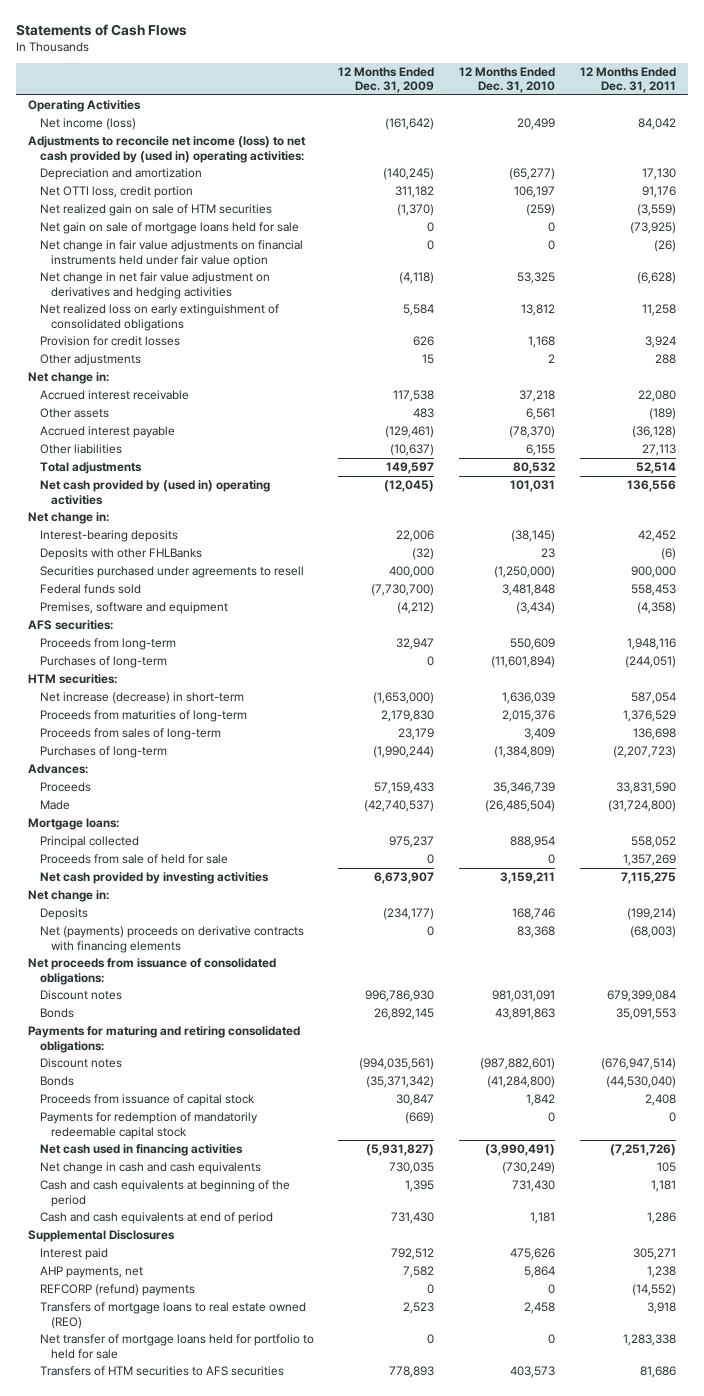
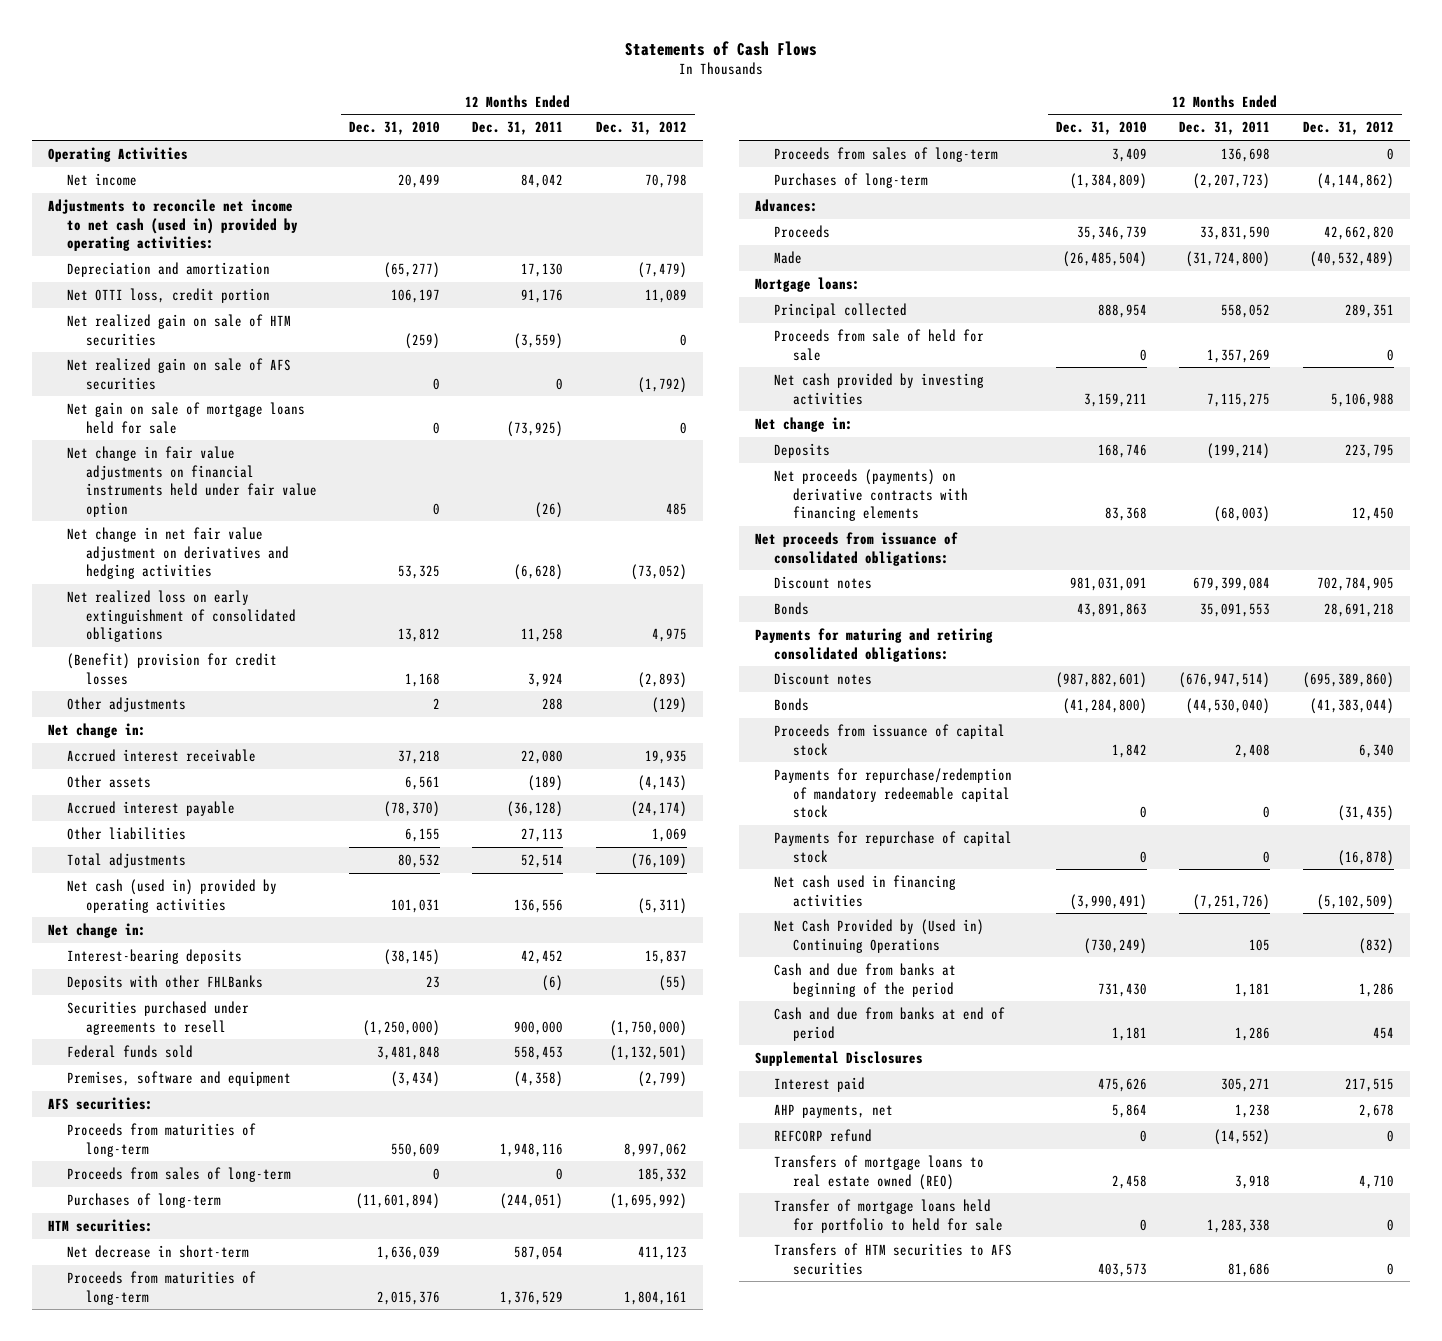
- | 12 Months Ended Dec. 31, 2009 | 12 Months Ended Dec. 31, 2010 | 12 Months Ended Dec. 31, 2011
+ | 12 Months Ended Dec. 31, 2010 | 12 Months Ended Dec. 31, 2011 | 12 Months Ended Dec. 31, 2012
- Net income (loss) | (161,642) | 20,499 | 84,042
- Adjustments to reconcile net income (loss) to net cash provided by (used in) operating activities:
+ Net income | 20,499 | 84,042 | 70,798
+ Adjustments to reconcile net income to net cash (used in) provided by operating activities:
+ Net realized gain on sale of AFS securities | 0 | 0 | (1,792)
- Provision for credit losses | 626 | 1,168 | 3,924
+ (Benefit) provision for credit losses | 1,168 | 3,924 | (2,893)
- Net cash provided by (used in) operating activities | (12,045) | 101,031 | 136,556
+ Net cash (used in) provided by operating activities | 101,031 | 136,556 | (5,311)
- Proceeds from long-term | 32,947 | 550,609 | 1,948,116
+ Proceeds from maturities of long-term | 550,609 | 1,948,116 | 8,997,062
+ Proceeds from sales of long-term | 0 | 0 | 185,332
- Net increase (decrease) in short-term | (1,653,000) | 1,636,039 | 587,054
+ Net decrease in short-term | 1,636,039 | 587,054 | 411,123
- Net (payments) proceeds on derivative contracts with financing elements | 0 | 83,368 | (68,003)
+ Net proceeds (payments) on derivative contracts with financing elements | 83,368 | (68,003) | 12,450
- Payments for redemption of mandatorily redeemable capital stock | (669) | 0 | 0
+ Payments for repurchase/redemption of mandatory redeemable capital stock | 0 | 0 | (31,435)
+ Payments for repurchase of capital stock | 0 | 0 | (16,878)
- Net change in cash and cash equivalents | 730,035 | (730,249) | 105
- Cash and cash equivalents at beginning of the period | 1,395 | 731,430 | 1,181
- Cash and cash equivalents at end of period | 731,430 | 1,181 | 1,286
+ Net Cash Provided by (Used in) Continuing Operations | (730,249) | 105 | (832)
+ Cash and due from banks at beginning of the period | 731,430 | 1,181 | 1,286
+ Cash and due from banks at end of period | 1,181 | 1,286 | 454
- REFCORP (refund) payments | 0 | 0 | (14,552)
+ REFCORP refund | 0 | (14,552) | 0
- Net transfer of mortgage loans held for portfolio to held for sale | 0 | 0 | 1,283,338
+ Transfer of mortgage loans held for portfolio to held for sale | 0 | 1,283,338 | 0

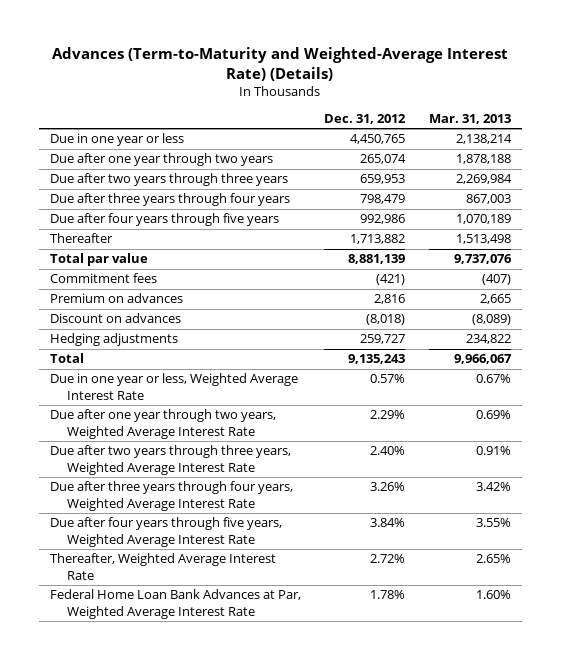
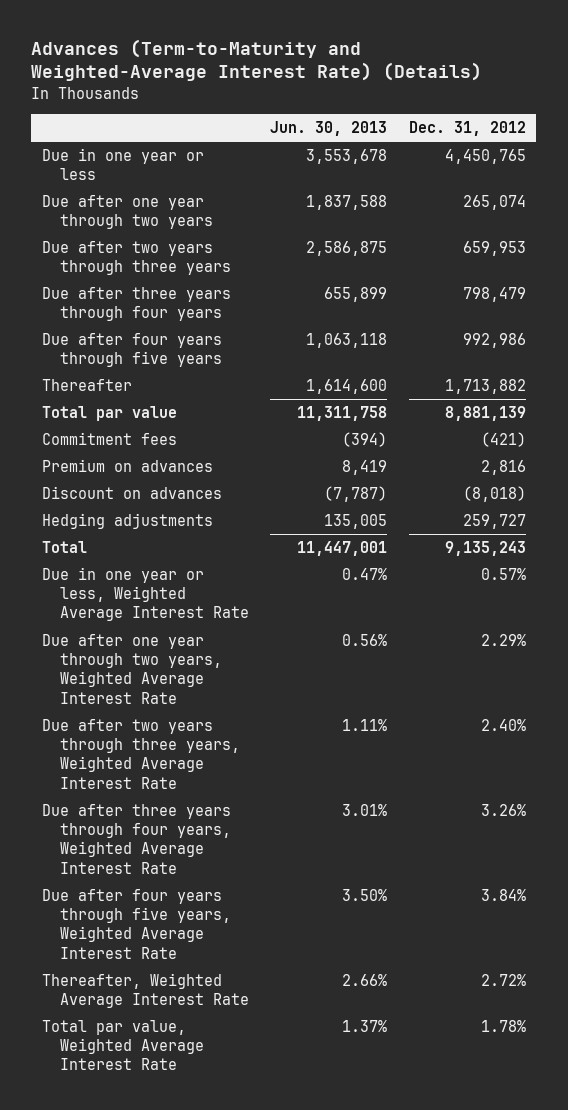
- | Dec. 31, 2012 | Mar. 31, 2013
+ | Jun. 30, 2013 | Dec. 31, 2012
- Federal Home Loan Bank Advances at Par, Weighted Average Interest Rate | 1.78% | 1.60%
+ Total par value, Weighted Average Interest Rate | 1.37% | 1.78%

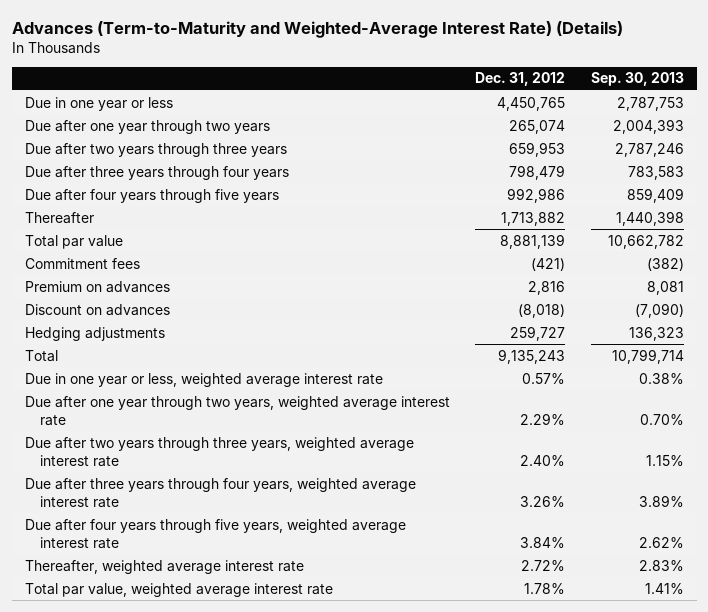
- | Jun. 30, 2013 | Dec. 31, 2012
+ | Dec. 31, 2012 | Sep. 30, 2013
- Due in one year or less, Weighted Average Interest Rate | 0.47% | 0.57%
- Due after one year through two years, Weighted Average Interest Rate | 0.56% | 2.29%
- Due after two years through three years, Weighted Average Interest Rate | 1.11% | 2.40%
- Due after three years through four years, Weighted Average Interest Rate | 3.01% | 3.26%
- Due after four years through five years, Weighted Average Interest Rate | 3.50% | 3.84%
- Thereafter, Weighted Average Interest Rate | 2.66% | 2.72%
- Total par value, Weighted Average Interest Rate | 1.37% | 1.78%
+ Due in one year or less, weighted average interest rate | 0.57% | 0.38%
+ Due after one year through two years, weighted average interest rate | 2.29% | 0.70%
+ Due after two years through three years, weighted average interest rate | 2.40% | 1.15%
+ Due after three years through four years, weighted average interest rate | 3.26% | 3.89%
+ Due after four years through five years, weighted average interest rate | 3.84% | 2.62%
+ Thereafter, weighted average interest rate | 2.72% | 2.83%
+ Total par value, weighted average interest rate | 1.78% | 1.41%

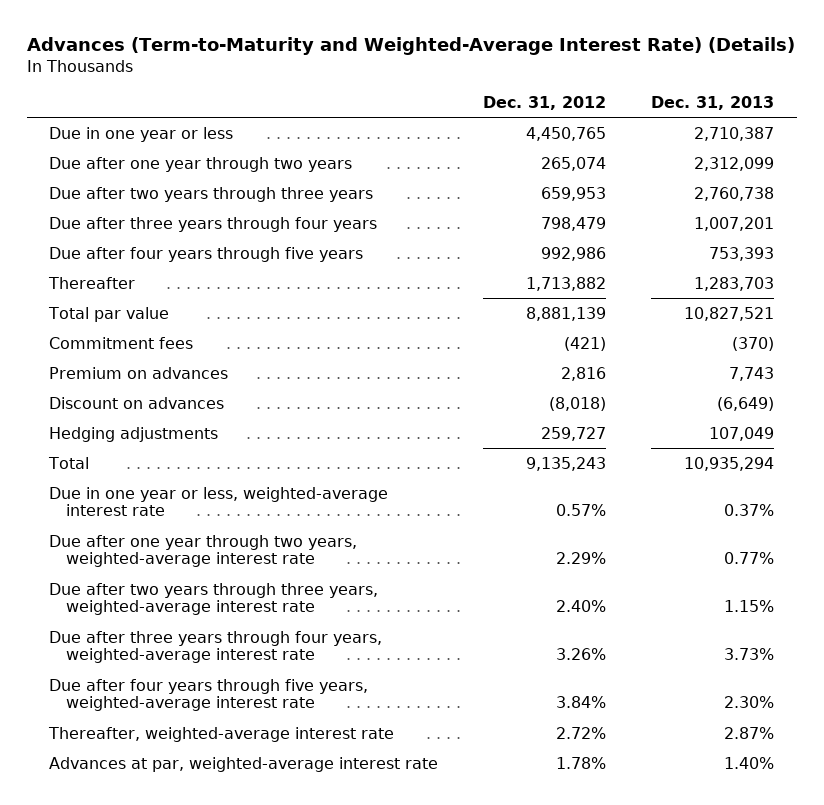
- | Dec. 31, 2012 | Sep. 30, 2013
+ | Dec. 31, 2012 | Dec. 31, 2013
- Due in one year or less, weighted average interest rate | 0.57% | 0.38%
- Due after one year through two years, weighted average interest rate | 2.29% | 0.70%
- Due after two years through three years, weighted average interest rate | 2.40% | 1.15%
- Due after three years through four years, weighted average interest rate | 3.26% | 3.89%
- Due after four years through five years, weighted average interest rate | 3.84% | 2.62%
- Thereafter, weighted average interest rate | 2.72% | 2.83%
- Total par value, weighted average interest rate | 1.78% | 1.41%
+ Due in one year or less, weighted-average interest rate | 0.57% | 0.37%
+ Due after one year through two years, weighted-average interest rate | 2.29% | 0.77%
+ Due after two years through three years, weighted-average interest rate | 2.40% | 1.15%
+ Due after three years through four years, weighted-average interest rate | 3.26% | 3.73%
+ Due after four years through five years, weighted-average interest rate | 3.84% | 2.30%
+ Thereafter, weighted-average interest rate | 2.72% | 2.87%
+ Advances at par, weighted-average interest rate | 1.78% | 1.40%

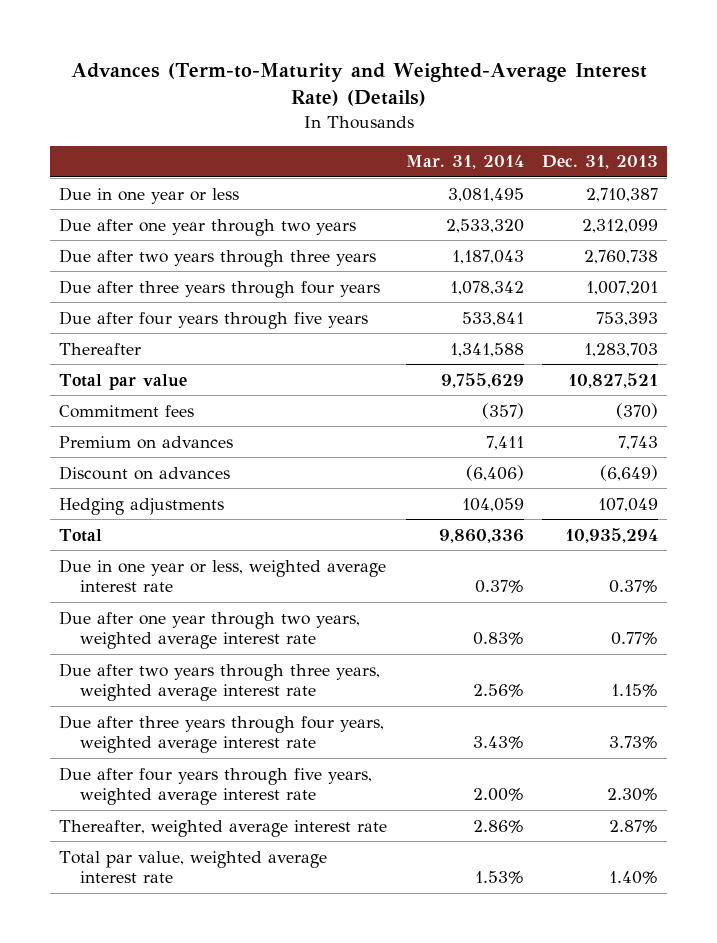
- | Dec. 31, 2012 | Dec. 31, 2013
+ | Mar. 31, 2014 | Dec. 31, 2013
- Due in one year or less, weighted-average interest rate | 0.57% | 0.37%
- Due after one year through two years, weighted-average interest rate | 2.29% | 0.77%
- Due after two years through three years, weighted-average interest rate | 2.40% | 1.15%
- Due after three years through four years, weighted-average interest rate | 3.26% | 3.73%
- Due after four years through five years, weighted-average interest rate | 3.84% | 2.30%
- Thereafter, weighted-average interest rate | 2.72% | 2.87%
- Advances at par, weighted-average interest rate | 1.78% | 1.40%
+ Due in one year or less, weighted average interest rate | 0.37% | 0.37%
+ Due after one year through two years, weighted average interest rate | 0.83% | 0.77%
+ Due after two years through three years, weighted average interest rate | 2.56% | 1.15%
+ Due after three years through four years, weighted average interest rate | 3.43% | 3.73%
+ Due after four years through five years, weighted average interest rate | 2.00% | 2.30%
+ Thereafter, weighted average interest rate | 2.86% | 2.87%
+ Total par value, weighted average interest rate | 1.53% | 1.40%

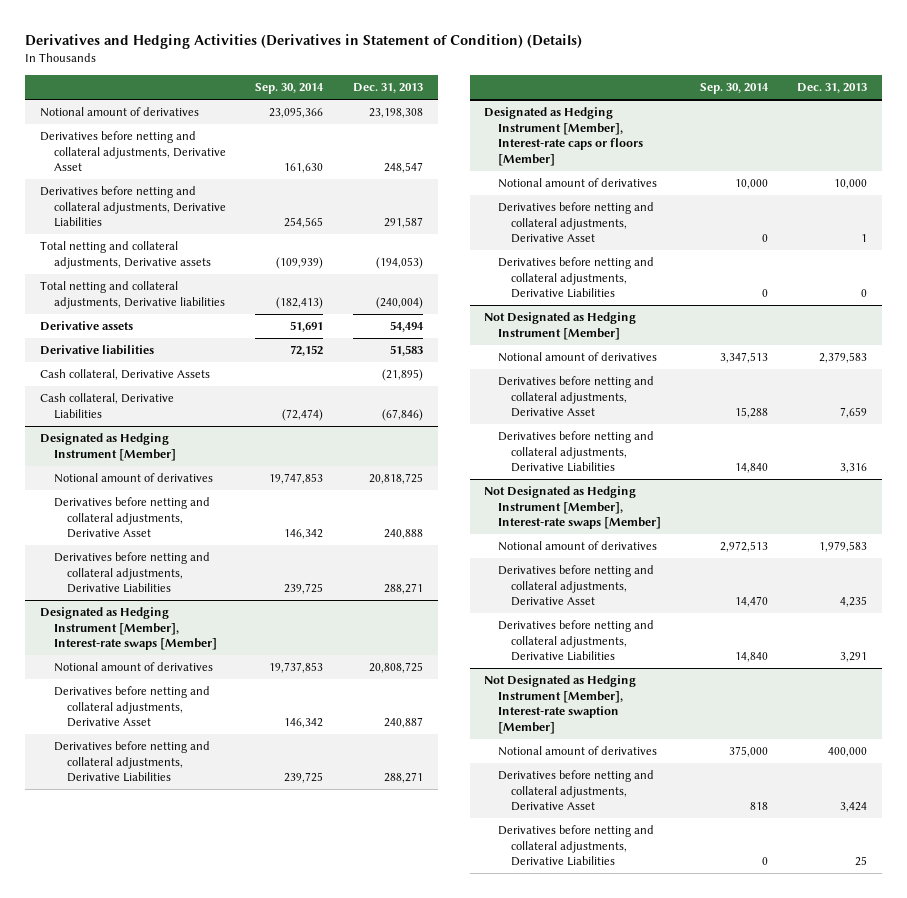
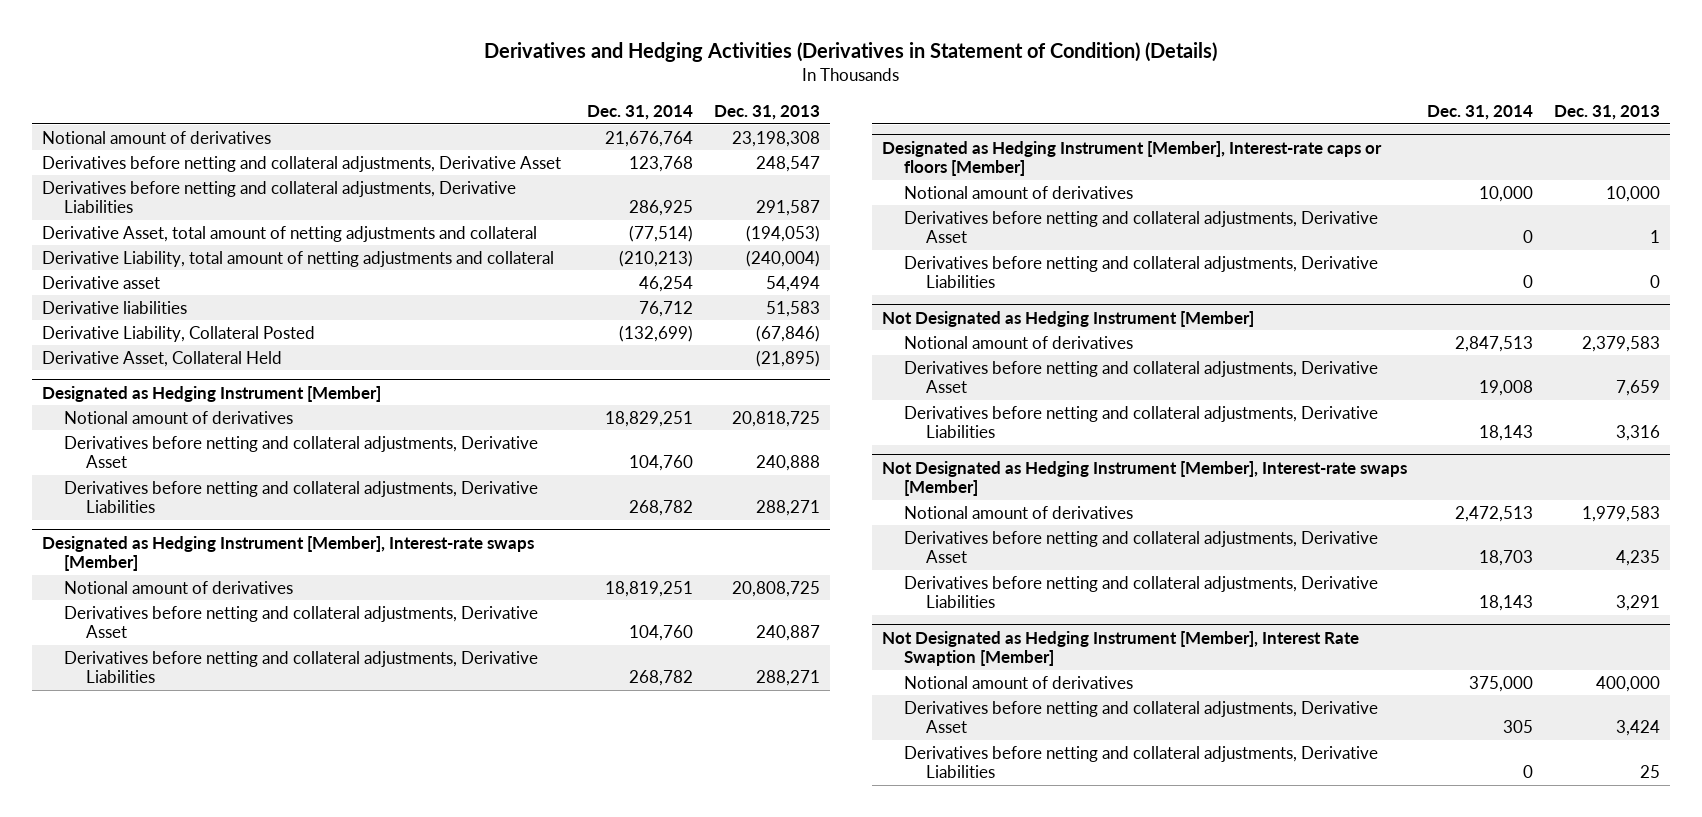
- | Sep. 30, 2014 | Dec. 31, 2013
+ | Dec. 31, 2014 | Dec. 31, 2013
- Total netting and collateral adjustments, Derivative assets | (109,939) | (194,053)
- Total netting and collateral adjustments, Derivative liabilities | (182,413) | (240,004)
- Derivative assets | 51,691 | 54,494
+ Derivative Asset, total amount of netting adjustments and collateral | (77,514) | (194,053)
+ Derivative Liability, total amount of netting adjustments and collateral | (210,213) | (240,004)
+ Derivative asset | 46,254 | 54,494
- Cash collateral, Derivative Assets | | (21,895)
- Cash collateral, Derivative Liabilities | (72,474) | (67,846)
+ Derivative Liability, Collateral Posted | (132,699) | (67,846)
+ Derivative Asset, Collateral Held | | (21,895)
- Not Designated as Hedging Instrument [Member], Interest-rate swaption [Member]
+ Not Designated as Hedging Instrument [Member], Interest Rate Swaption [Member]

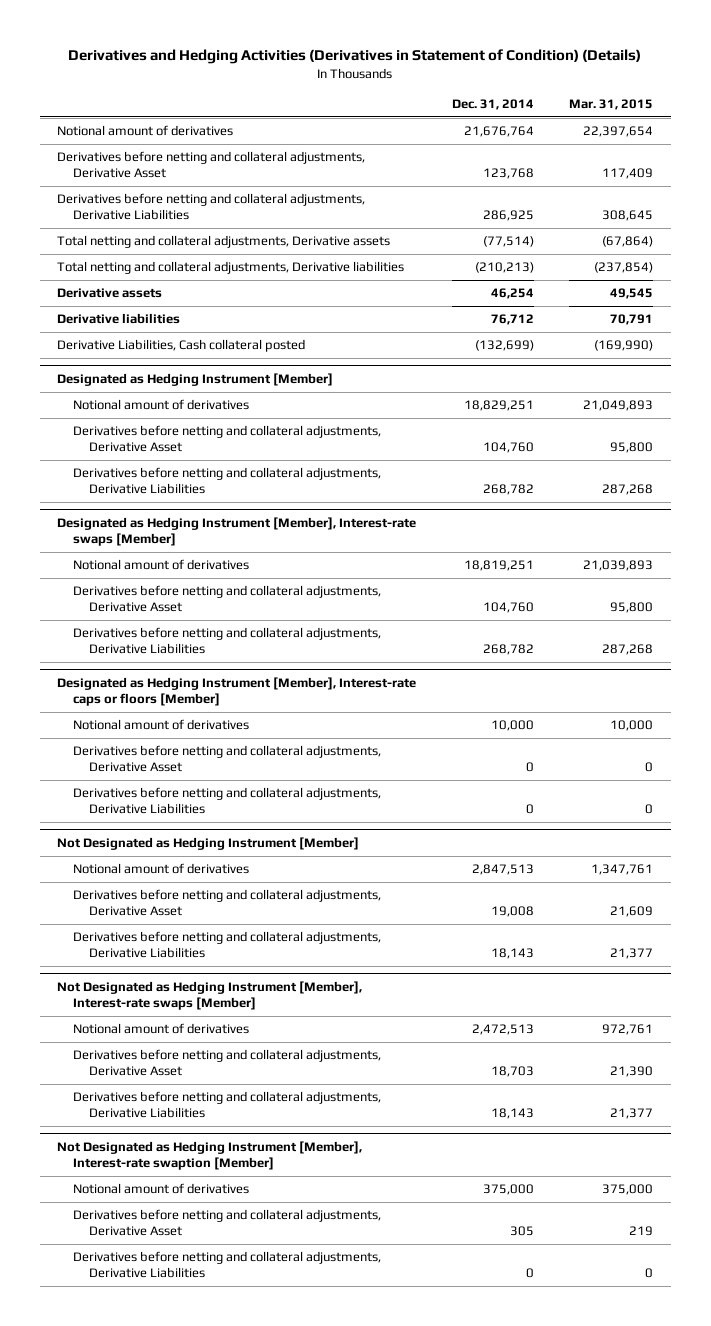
- | Dec. 31, 2014 | Dec. 31, 2013
+ | Dec. 31, 2014 | Mar. 31, 2015
- Derivative Asset, total amount of netting adjustments and collateral | (77,514) | (194,053)
- Derivative Liability, total amount of netting adjustments and collateral | (210,213) | (240,004)
- Derivative asset | 46,254 | 54,494
+ Total netting and collateral adjustments, Derivative assets | (77,514) | (67,864)
+ Total netting and collateral adjustments, Derivative liabilities | (210,213) | (237,854)
+ Derivative assets | 46,254 | 49,545
- Derivative Liability, Collateral Posted | (132,699) | (67,846)
- Derivative Asset, Collateral Held | | (21,895)
+ Derivative Liabilities, Cash collateral posted | (132,699) | (169,990)
- Not Designated as Hedging Instrument [Member], Interest Rate Swaption [Member]
+ Not Designated as Hedging Instrument [Member], Interest-rate swaption [Member]

